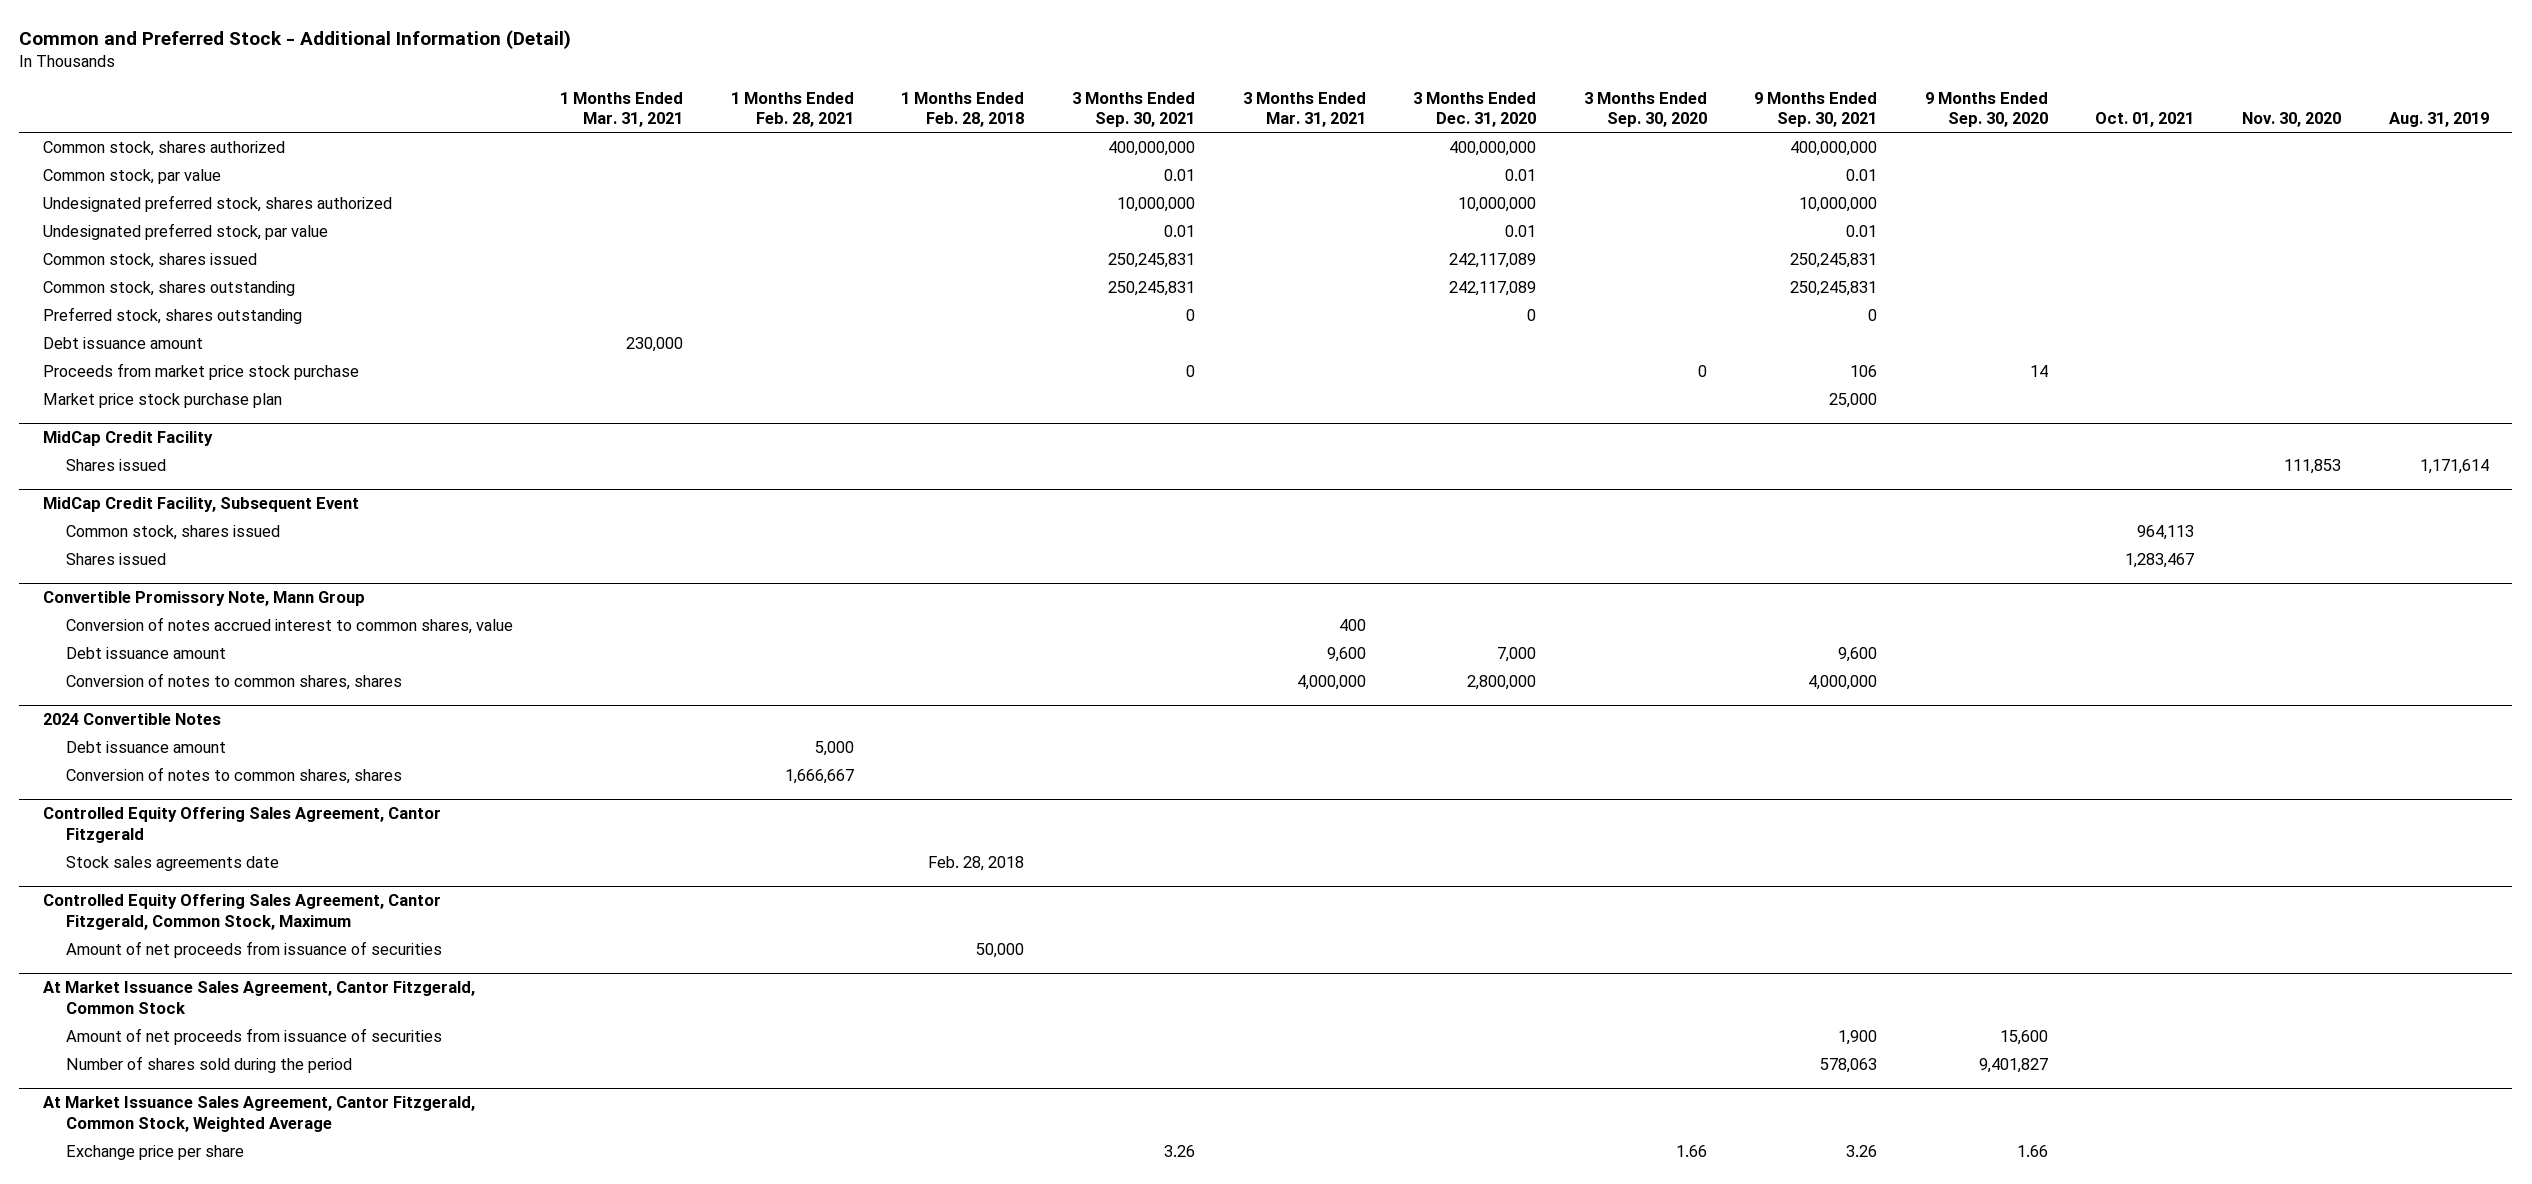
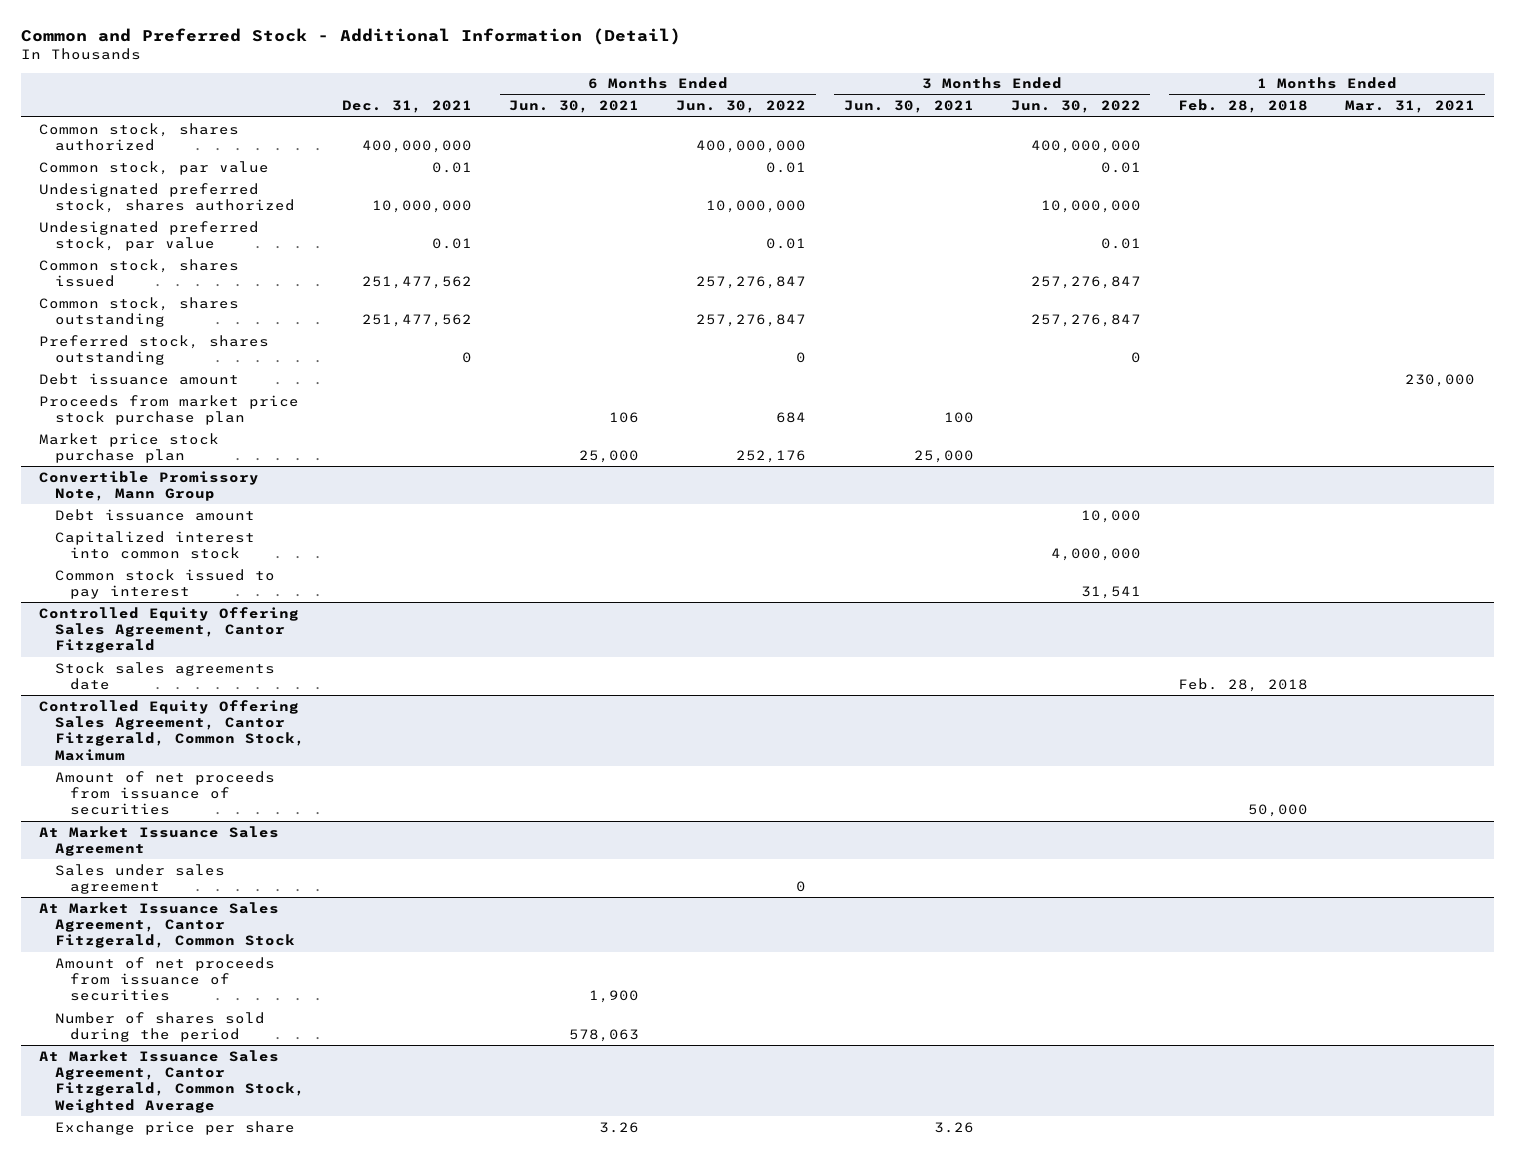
- | 1 Months Ended Mar. 31, 2021 | 1 Months Ended Feb. 28, 2021 | 1 Months Ended Feb. 28, 2018 | 3 Months Ended Sep. 30, 2021 | 3 Months Ended Mar. 31, 2021 | 3 Months Ended Dec. 31, 2020 | 3 Months Ended Sep. 30, 2020 | 9 Months Ended Sep. 30, 2021 | 9 Months Ended Sep. 30, 2020 | Oct. 01, 2021 | Nov. 30, 2020 | Aug. 31, 2019
+ | Dec. 31, 2021 | 6 Months Ended Jun. 30, 2021 | 6 Months Ended Jun. 30, 2022 | 3 Months Ended Jun. 30, 2021 | 3 Months Ended Jun. 30, 2022 | 1 Months Ended Feb. 28, 2018 | 1 Months Ended Mar. 31, 2021
- Proceeds from market price stock purchase | | | | 0 | | | 0 | 106 | 14 | | |
+ Proceeds from market price stock purchase plan | | 106 | 684 | 100 | | |
- MidCap Credit Facility
- Shares issued | | | | | | | | | | | 111,853 | 1,171,614
- MidCap Credit Facility, Subsequent Event
- Common stock, shares issued | | | | | | | | | | 964,113 | |
- Shares issued | | | | | | | | | | 1,283,467 | |
@ Convertible Promissory Note, Mann Group
- Conversion of notes accrued interest to common shares, value | | | | | 400 | | | | | | |
- Conversion of notes to common shares, shares | | | | | 4,000,000 | 2,800,000 | | 4,000,000 | | | |
- 2024 Convertible Notes
- Debt issuance amount | | 5,000 | | | | | | | | | |
- Conversion of notes to common shares, shares | | 1,666,667 | | | | | | | | | |
@ Convertible Promissory Note, Mann Group
+ Capitalized interest into common stock | | | | | 4,000,000 | |
+ Common stock issued to pay interest | | | | | 31,541 | |
+ At Market Issuance Sales Agreement
+ Sales under sales agreement | | | 0 | | | |

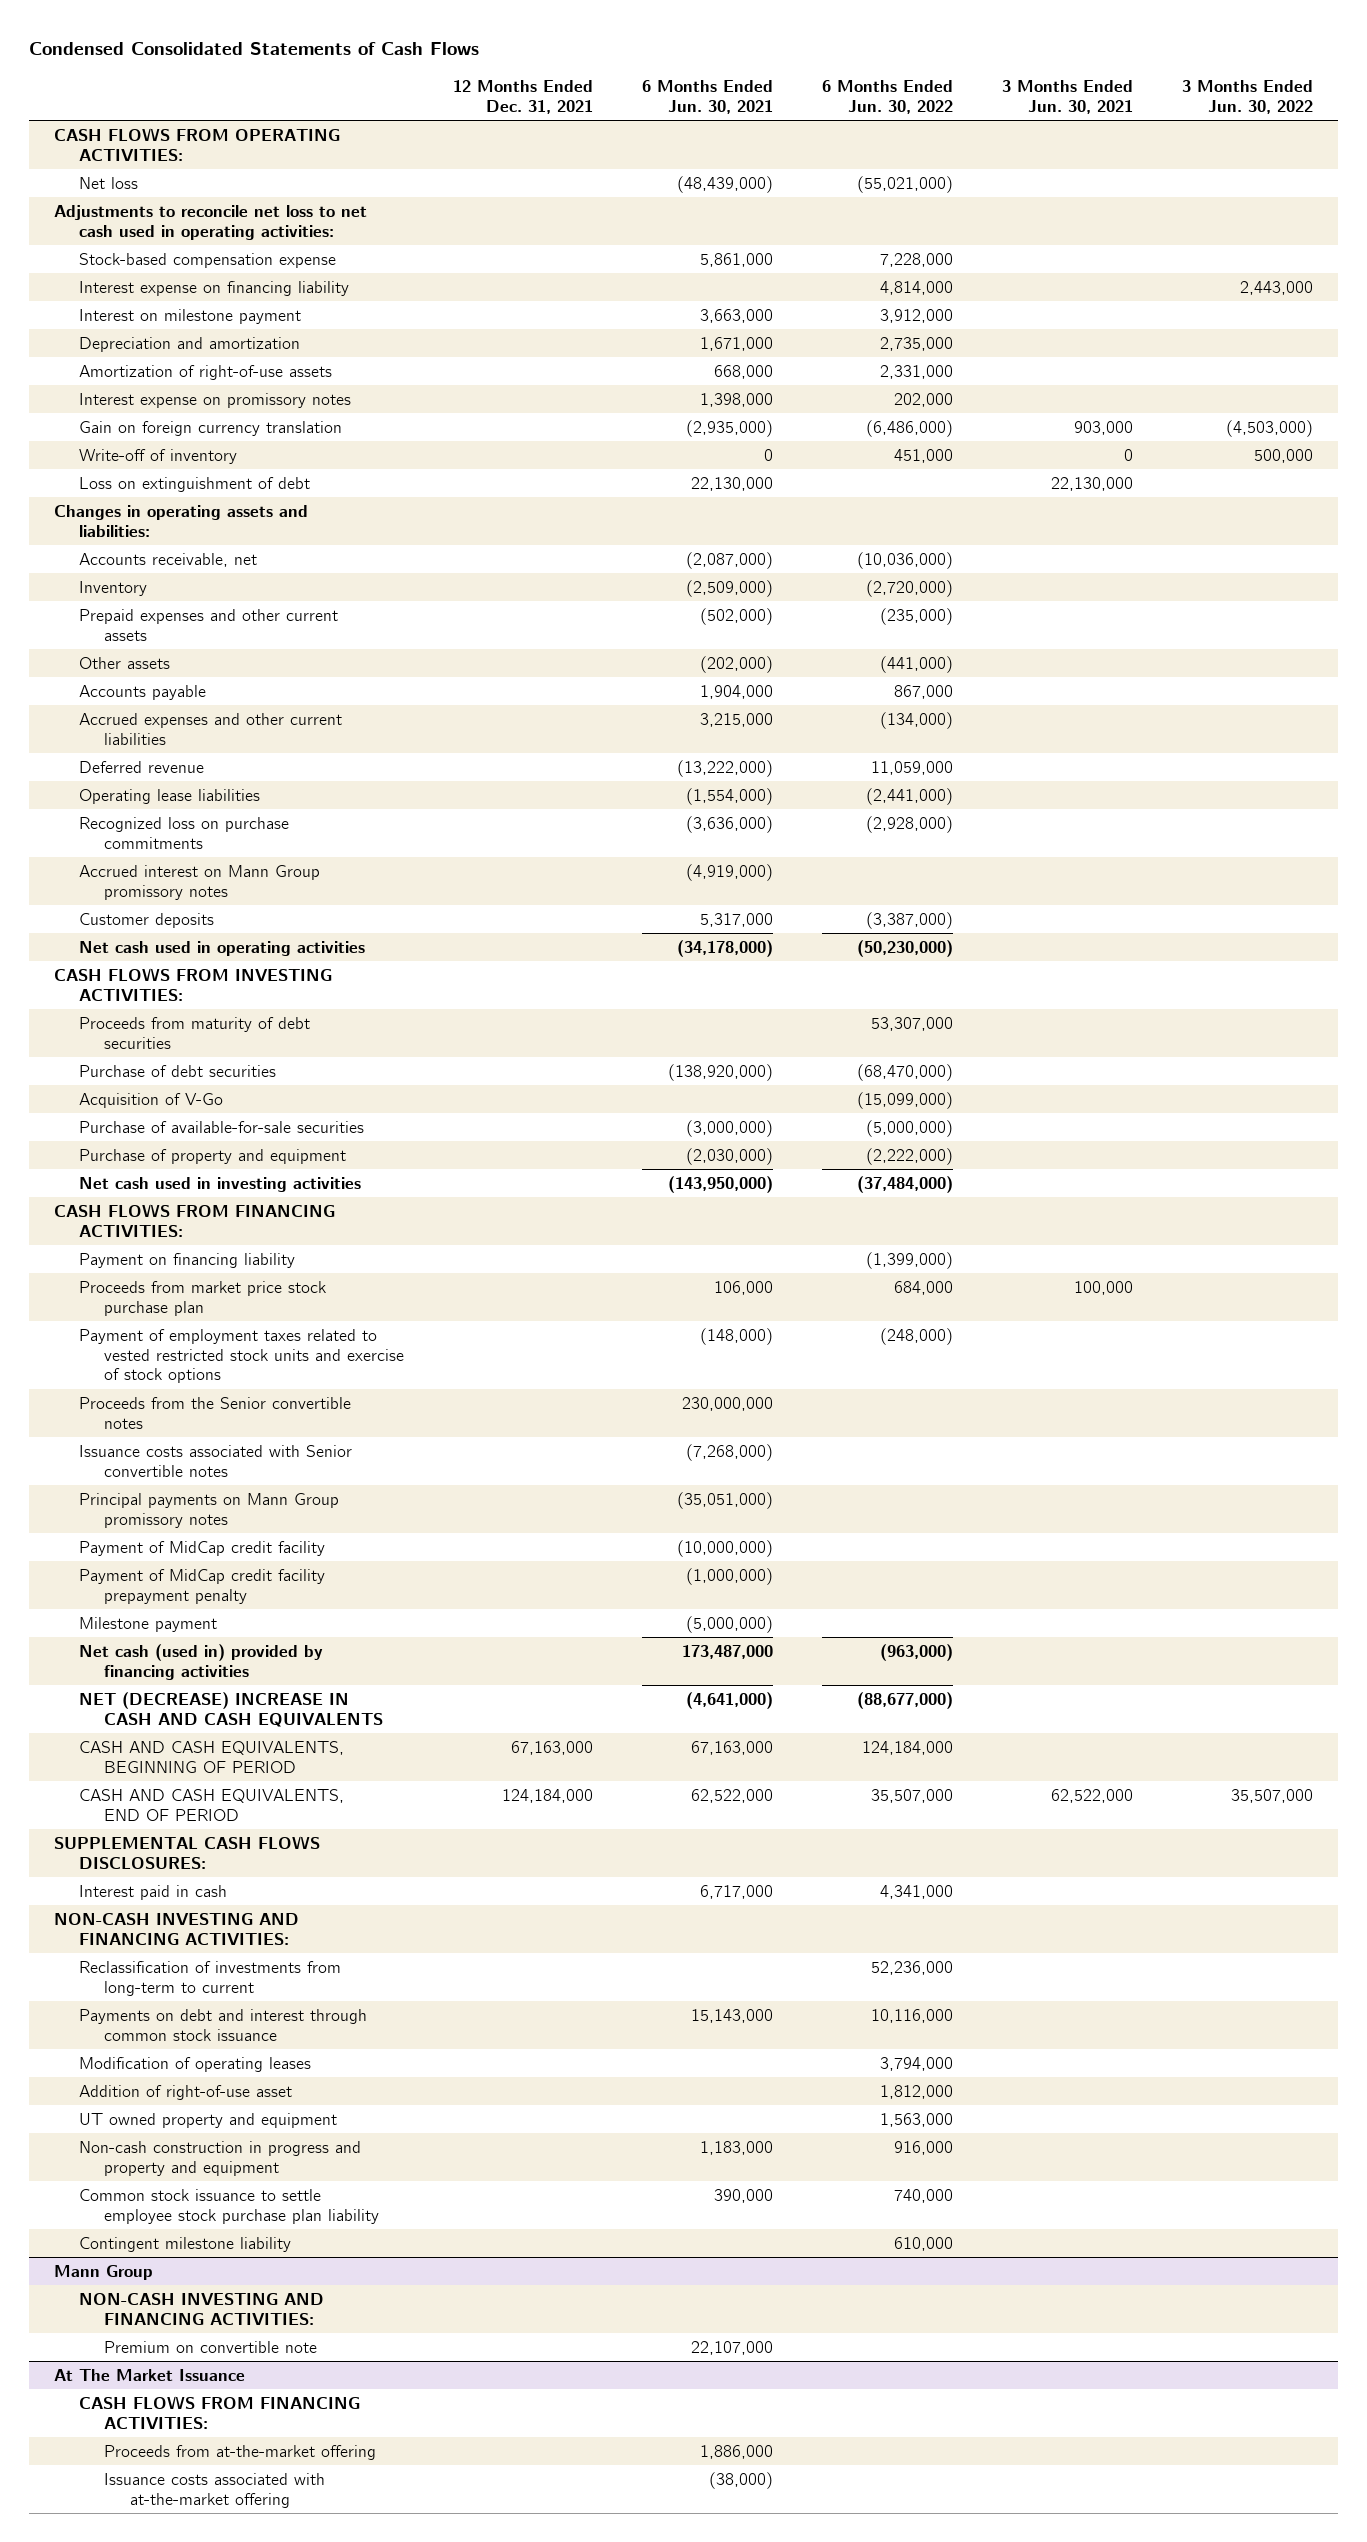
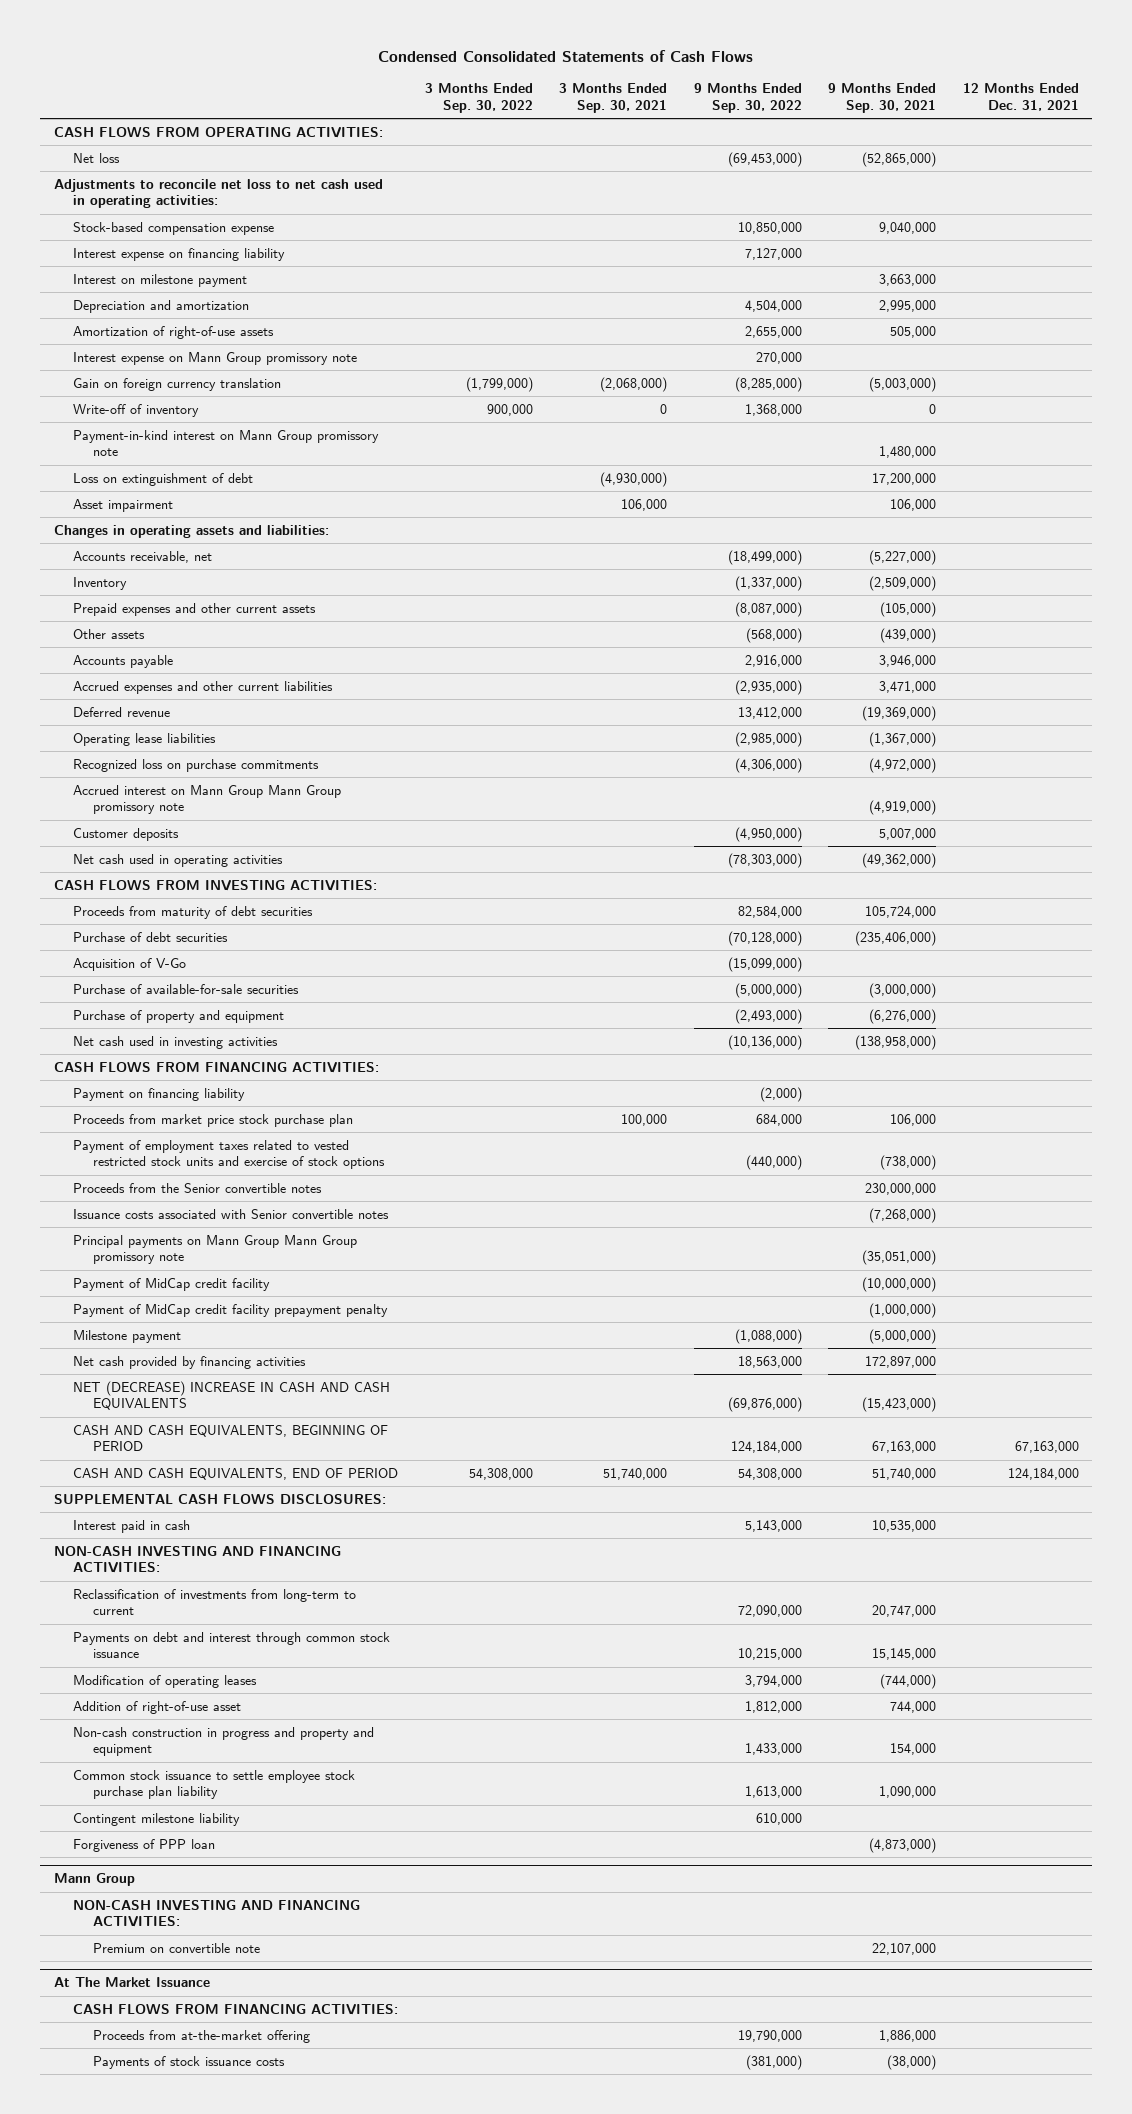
- | 12 Months Ended Dec. 31, 2021 | 6 Months Ended Jun. 30, 2021 | 6 Months Ended Jun. 30, 2022 | 3 Months Ended Jun. 30, 2021 | 3 Months Ended Jun. 30, 2022
+ | 3 Months Ended Sep. 30, 2022 | 3 Months Ended Sep. 30, 2021 | 9 Months Ended Sep. 30, 2022 | 9 Months Ended Sep. 30, 2021 | 12 Months Ended Dec. 31, 2021
- Interest expense on promissory notes | | 1,398,000 | 202,000 | |
+ Interest expense on Mann Group promissory note | | | 270,000 | |
+ Payment-in-kind interest on Mann Group promissory note | | | | 1,480,000 |
+ Asset impairment | | 106,000 | | 106,000 |
- Accrued interest on Mann Group promissory notes | | (4,919,000) | | |
+ Accrued interest on Mann Group Mann Group promissory note | | | | (4,919,000) |
- Principal payments on Mann Group promissory notes | | (35,051,000) | | |
+ Principal payments on Mann Group Mann Group promissory note | | | | (35,051,000) |
- Net cash (used in) provided by financing activities | | 173,487,000 | (963,000) | |
+ Net cash provided by financing activities | | | 18,563,000 | 172,897,000 |
- UT owned property and equipment | | | 1,563,000 | |
+ Forgiveness of PPP loan | | | | (4,873,000) |
@ At The Market Issuance
- Issuance costs associated with at-the-market offering | | (38,000) | | |
+ Payments of stock issuance costs | | | (381,000) | (38,000) |

